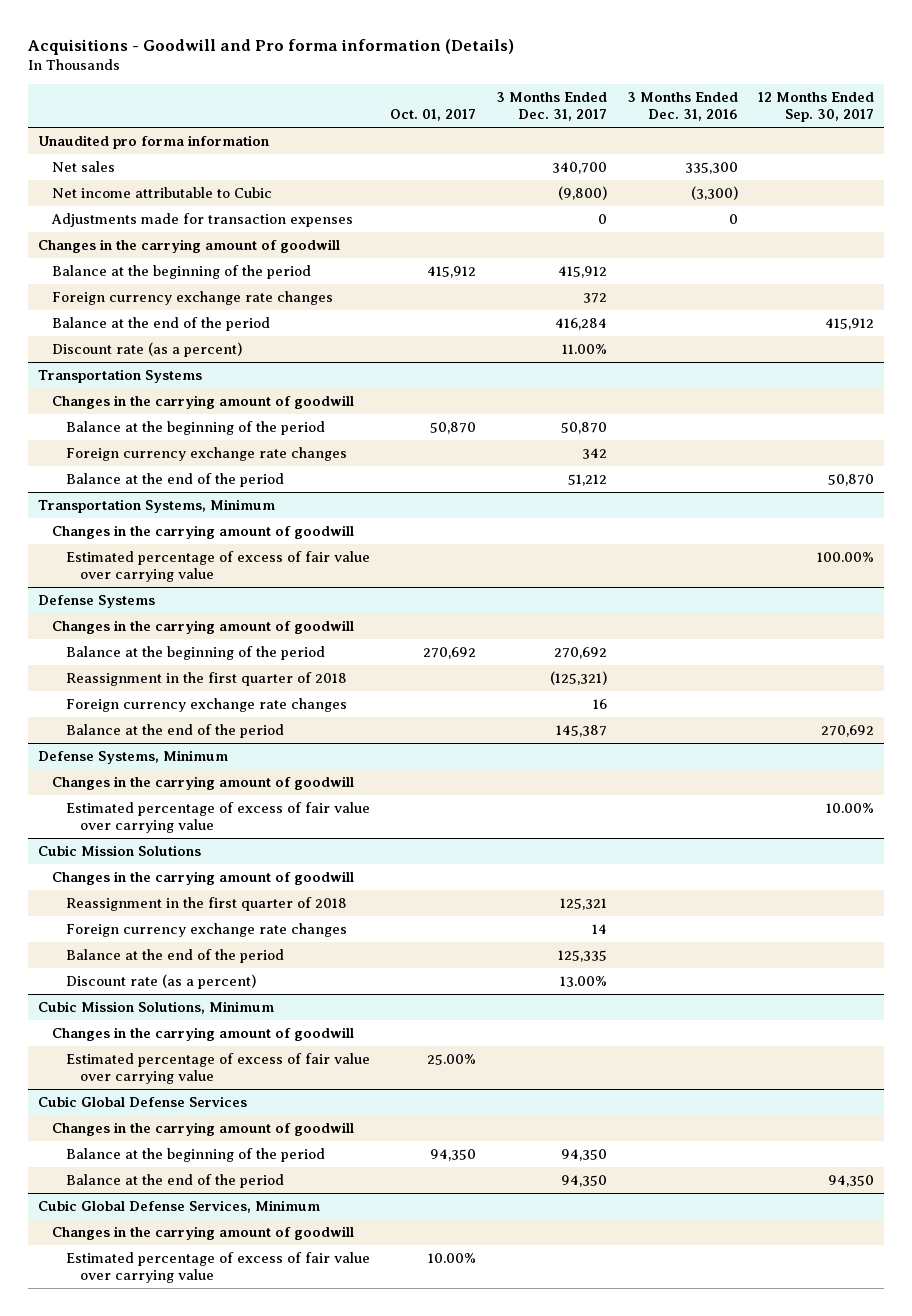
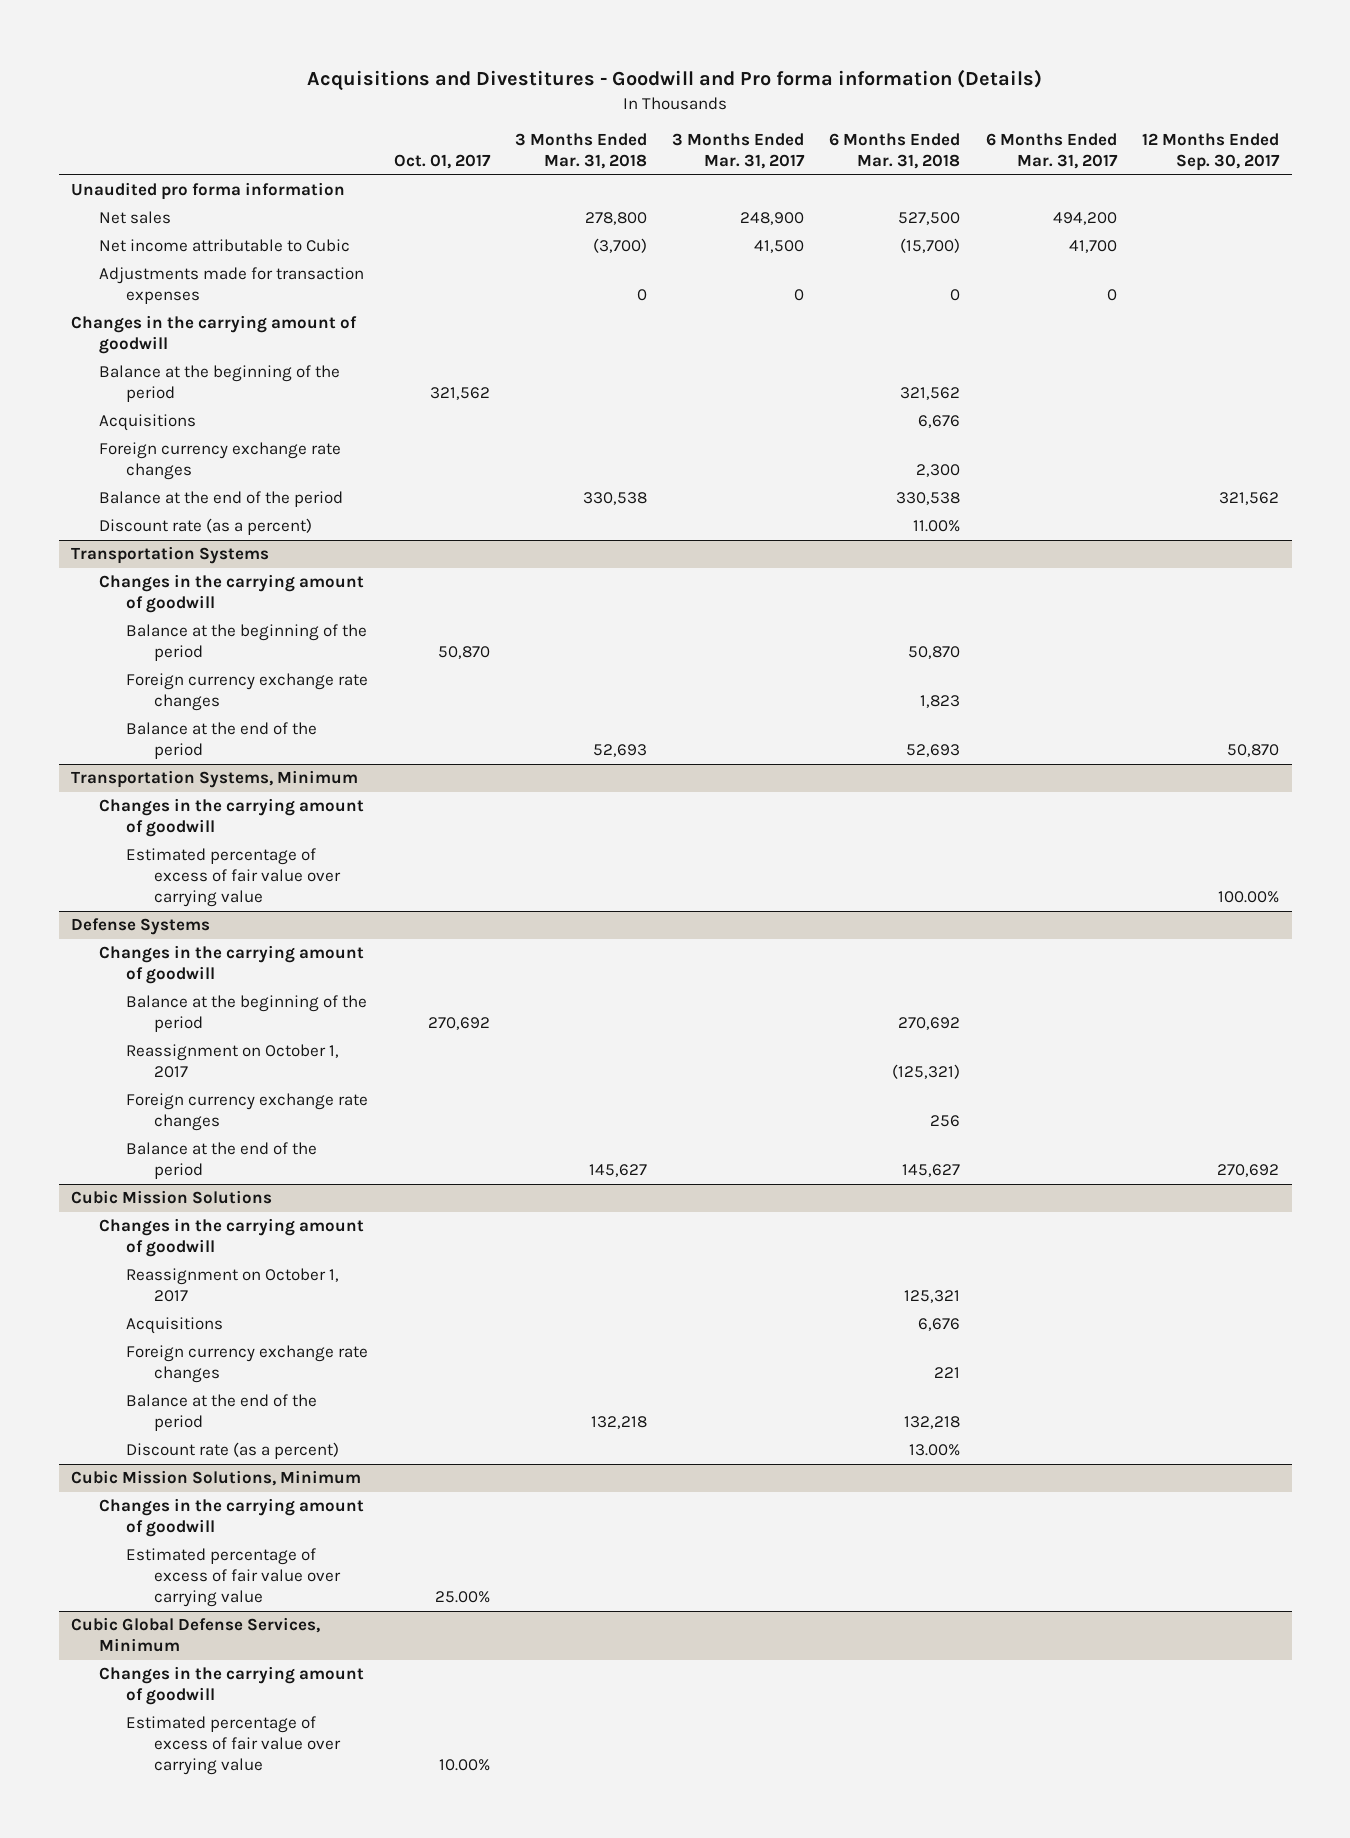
- Acquisitions - Goodwill and Pro forma information (Details)
+ Acquisitions and Divestitures - Goodwill and Pro forma information (Details)
- | Oct. 01, 2017 | 3 Months Ended Dec. 31, 2017 | 3 Months Ended Dec. 31, 2016 | 12 Months Ended Sep. 30, 2017
+ | Oct. 01, 2017 | 3 Months Ended Mar. 31, 2018 | 3 Months Ended Mar. 31, 2017 | 6 Months Ended Mar. 31, 2018 | 6 Months Ended Mar. 31, 2017 | 12 Months Ended Sep. 30, 2017
- Balance at the beginning of the period | 415,912 | 415,912 | |
+ Balance at the beginning of the period | 321,562 | | | 321,562 | |
+ Acquisitions | | | | 6,676 | |
- Balance at the end of the period | | 416,284 | | 415,912
+ Balance at the end of the period | | 330,538 | | 330,538 | | 321,562
@ Defense Systems
- Reassignment in the first quarter of 2018 | | (125,321) | |
+ Reassignment on October 1, 2017 | | | | (125,321) | |
- Defense Systems, Minimum
- Changes in the carrying amount of goodwill
- Estimated percentage of excess of fair value over carrying value | | | | 10.00%
@ Cubic Mission Solutions
- Reassignment in the first quarter of 2018 | | 125,321 | |
+ Reassignment on October 1, 2017 | | | | 125,321 | |
+ Acquisitions | | | | 6,676 | |
- Cubic Global Defense Services
- Changes in the carrying amount of goodwill
- Balance at the beginning of the period | 94,350 | 94,350 | |
- Balance at the end of the period | | 94,350 | | 94,350

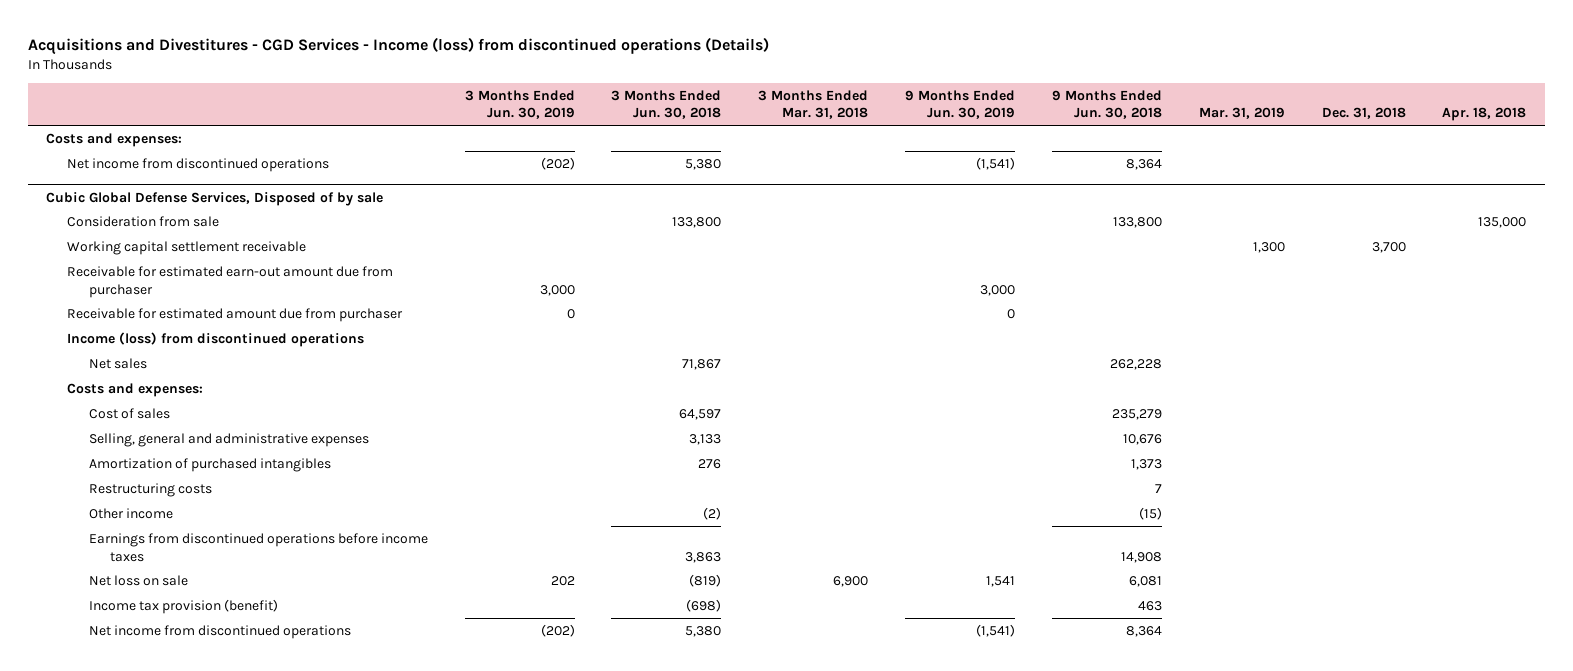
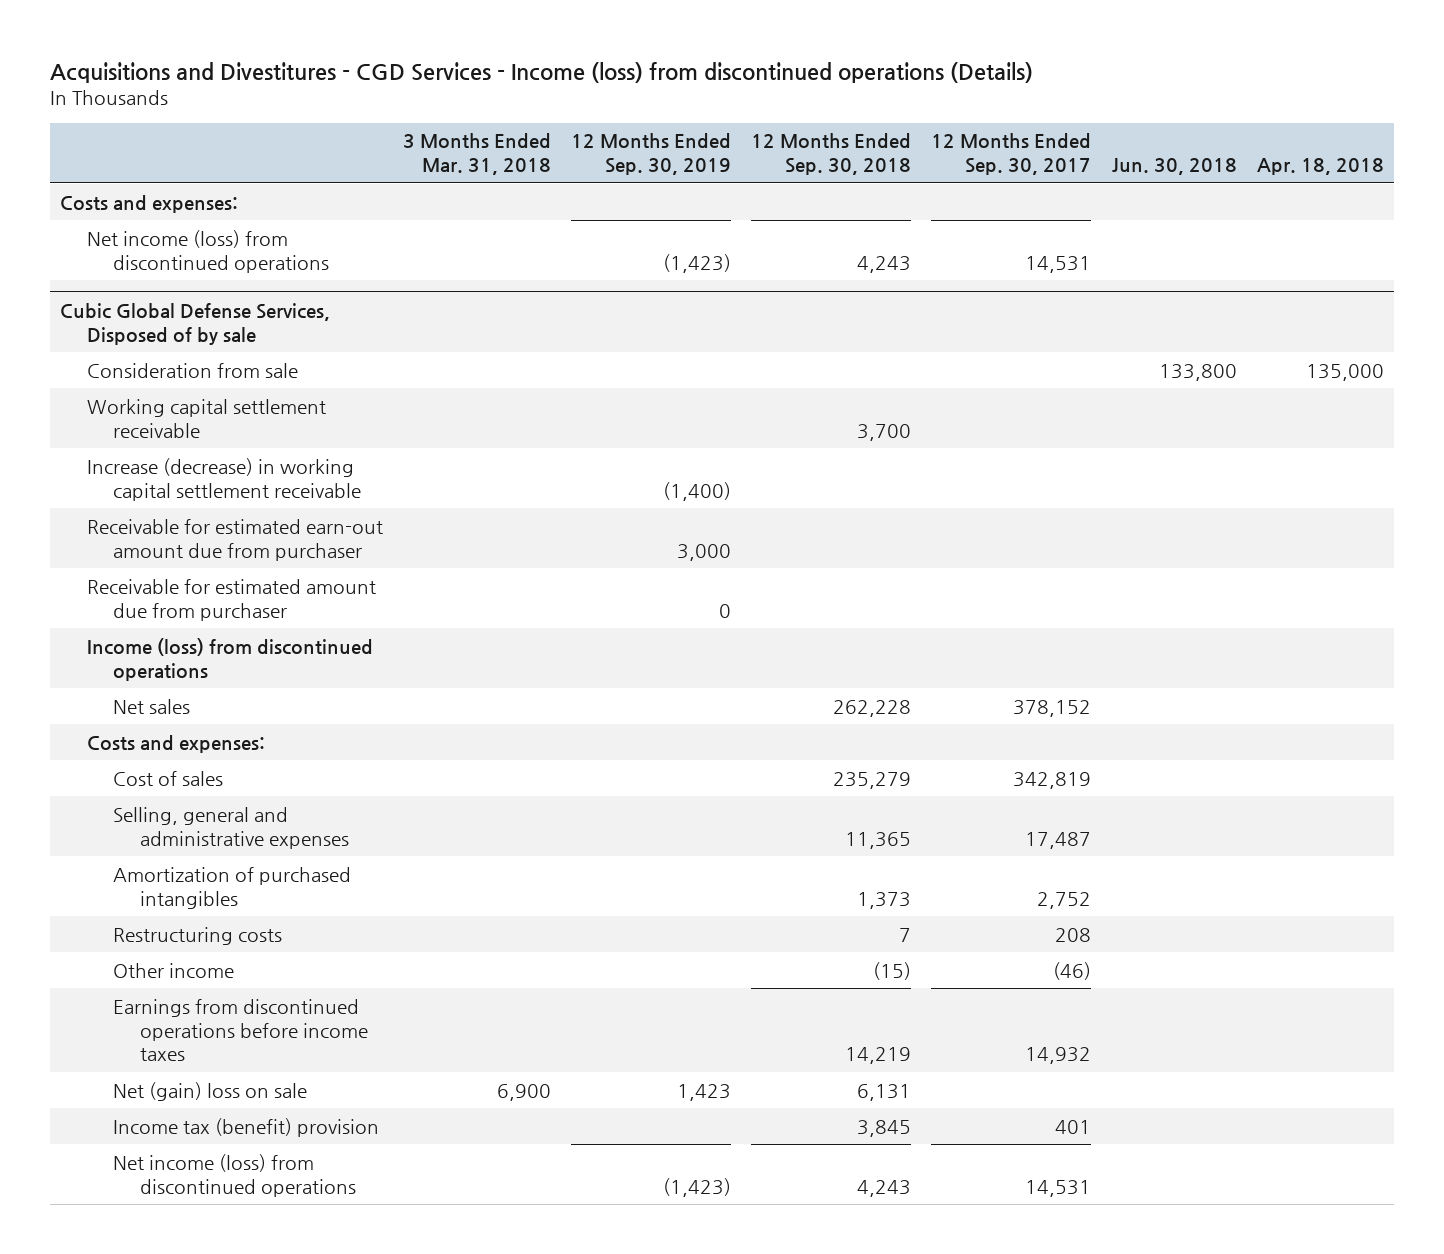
- | 3 Months Ended Jun. 30, 2019 | 3 Months Ended Jun. 30, 2018 | 3 Months Ended Mar. 31, 2018 | 9 Months Ended Jun. 30, 2019 | 9 Months Ended Jun. 30, 2018 | Mar. 31, 2019 | Dec. 31, 2018 | Apr. 18, 2018
+ | 3 Months Ended Mar. 31, 2018 | 12 Months Ended Sep. 30, 2019 | 12 Months Ended Sep. 30, 2018 | 12 Months Ended Sep. 30, 2017 | Jun. 30, 2018 | Apr. 18, 2018
- Net income from discontinued operations | (202) | 5,380 | | (1,541) | 8,364 | | |
+ Net income (loss) from discontinued operations | | (1,423) | 4,243 | 14,531 | |
@ Cubic Global Defense Services, Disposed of by sale
+ Increase (decrease) in working capital settlement receivable | | (1,400) | | | |
- Net loss on sale | 202 | (819) | 6,900 | 1,541 | 6,081 | | |
- Income tax provision (benefit) | | (698) | | | 463 | | |
- Net income from discontinued operations | (202) | 5,380 | | (1,541) | 8,364 | | |
+ Net (gain) loss on sale | 6,900 | 1,423 | 6,131 | | |
+ Income tax (benefit) provision | | | 3,845 | 401 | |
+ Net income (loss) from discontinued operations | | (1,423) | 4,243 | 14,531 | |

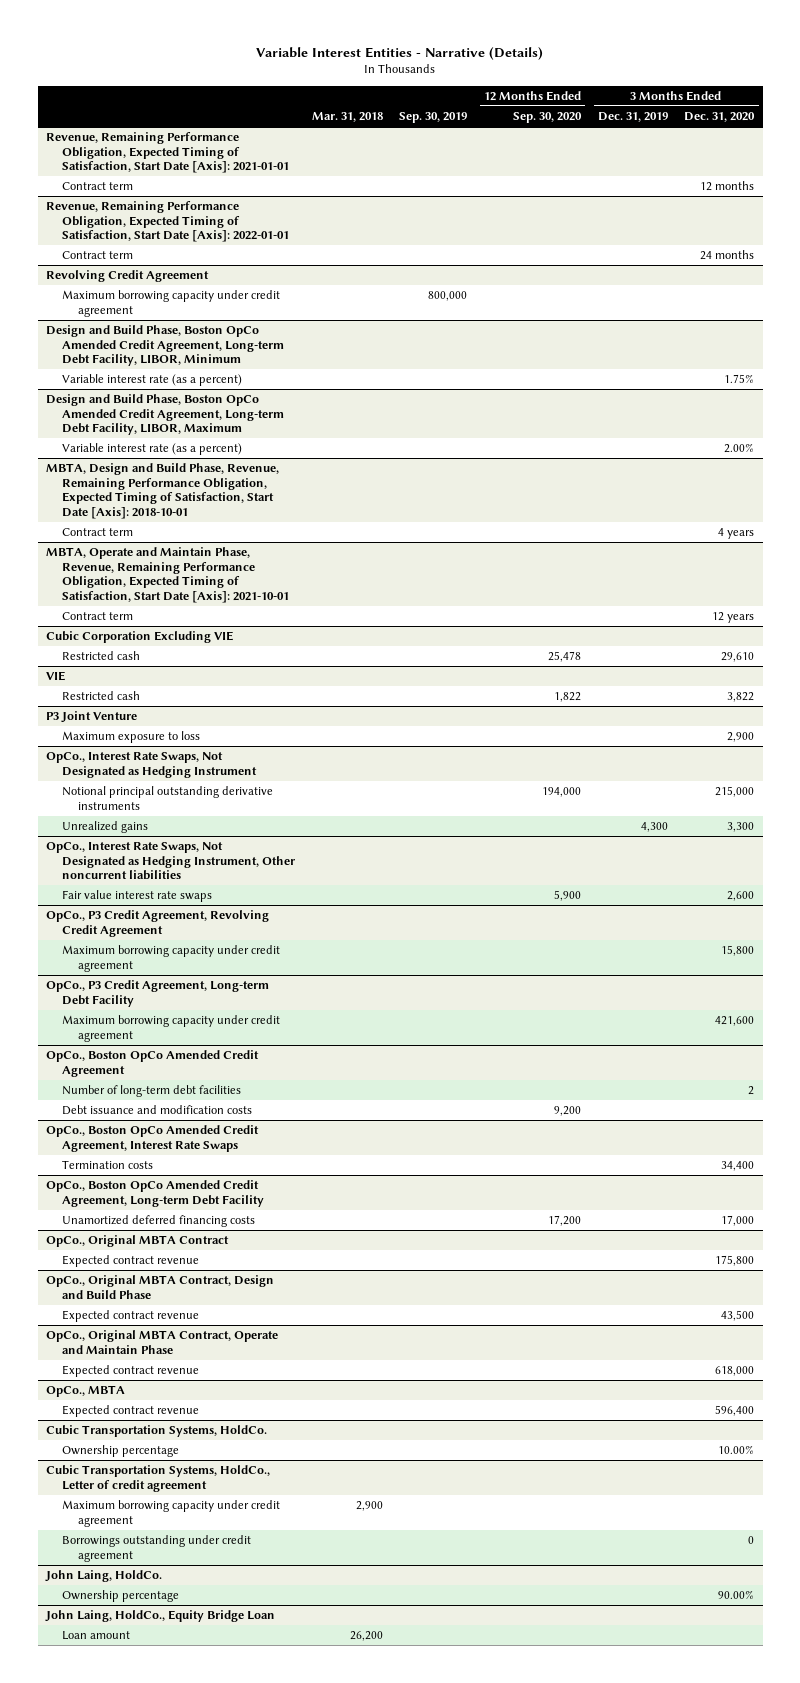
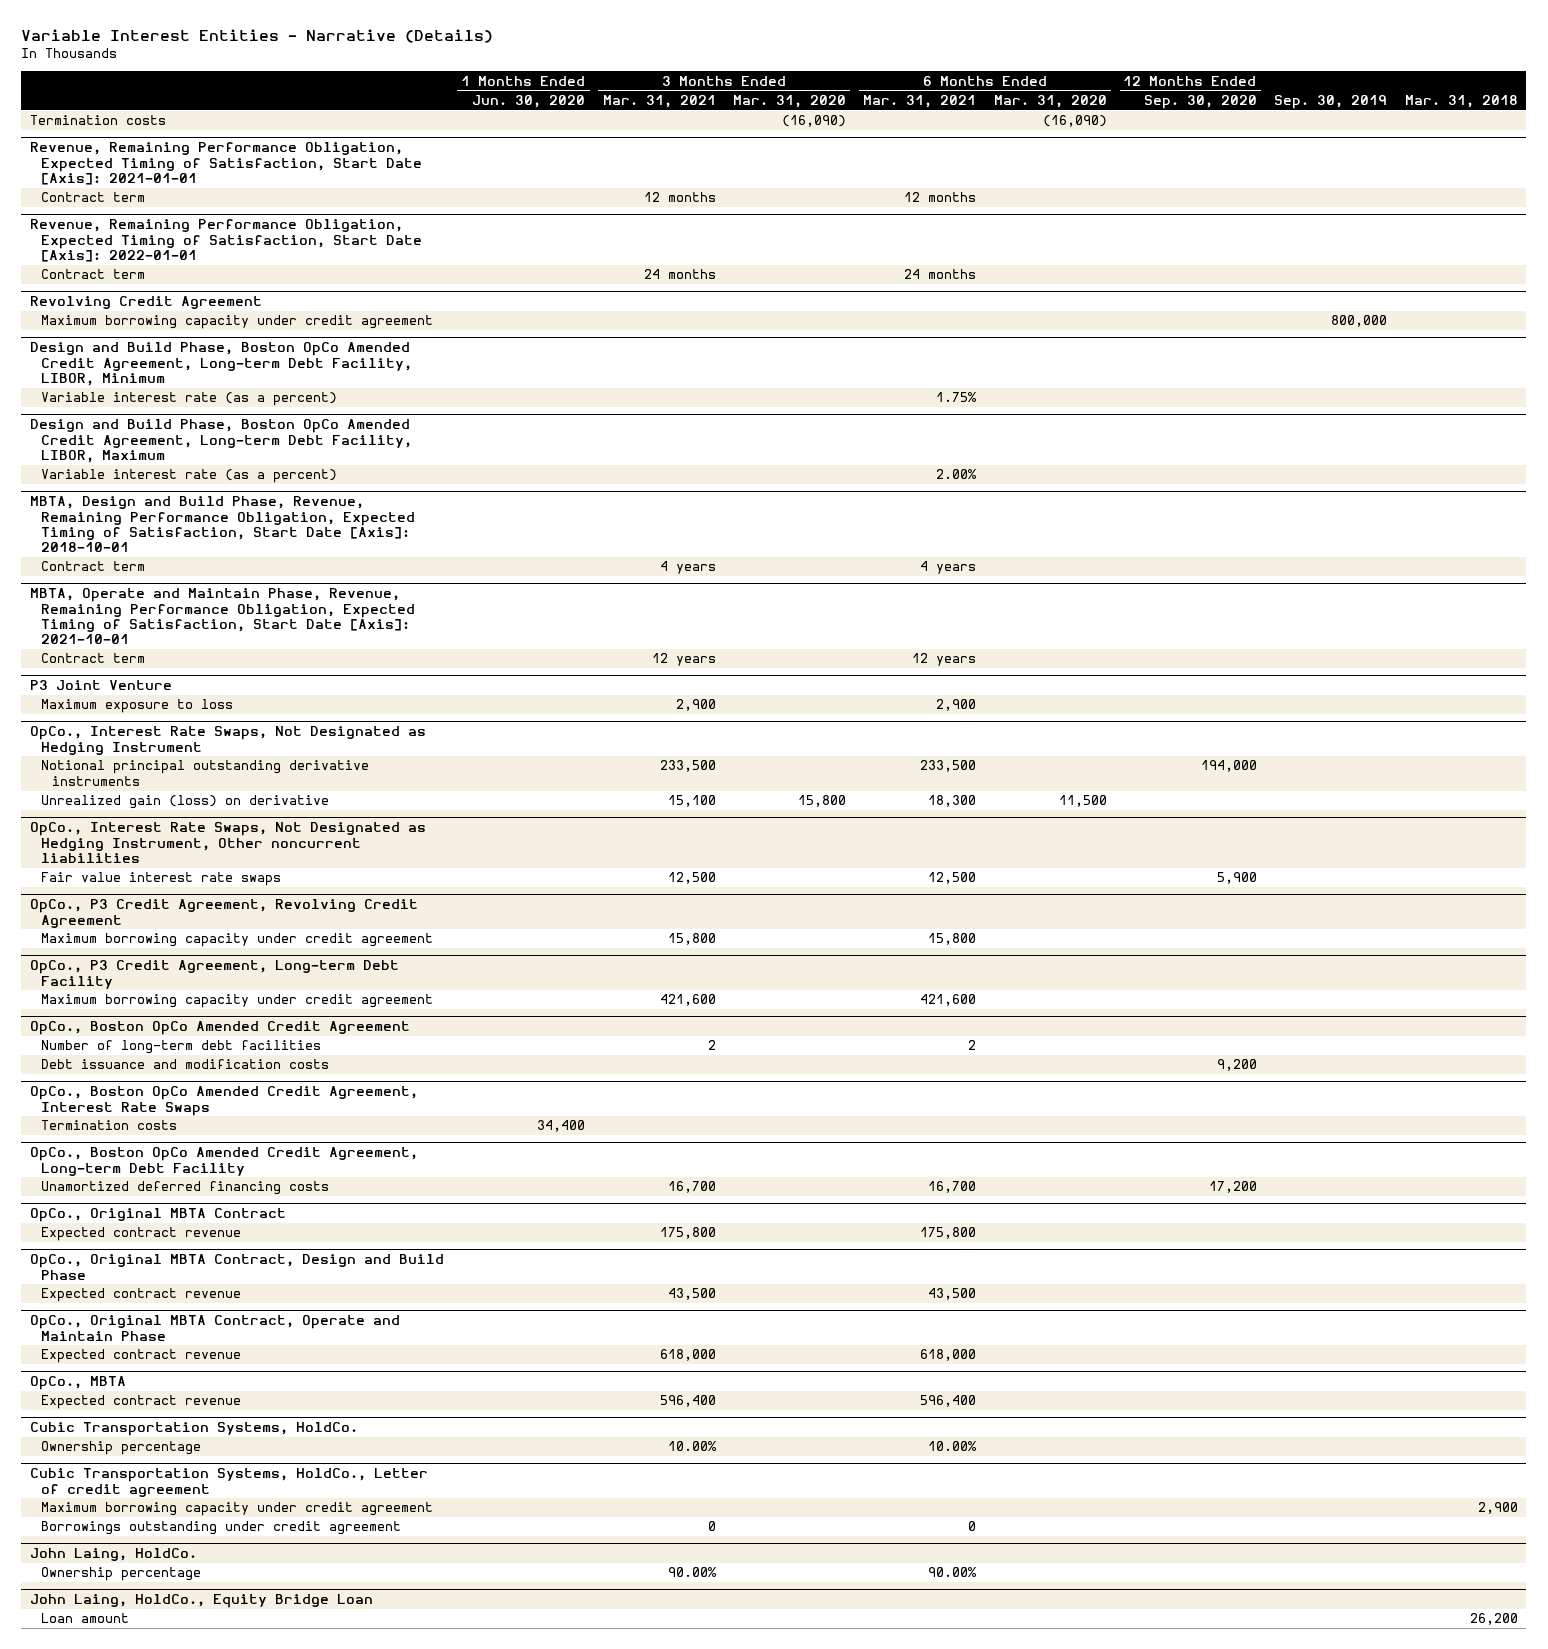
- | Mar. 31, 2018 | Sep. 30, 2019 | 12 Months Ended Sep. 30, 2020 | 3 Months Ended Dec. 31, 2019 | 3 Months Ended Dec. 31, 2020
+ | 1 Months Ended Jun. 30, 2020 | 3 Months Ended Mar. 31, 2021 | 3 Months Ended Mar. 31, 2020 | 6 Months Ended Mar. 31, 2021 | 6 Months Ended Mar. 31, 2020 | 12 Months Ended Sep. 30, 2020 | Sep. 30, 2019 | Mar. 31, 2018
+ Termination costs | | | (16,090) | | (16,090) | | |
- Cubic Corporation Excluding VIE
- Restricted cash | | | 25,478 | | 29,610
- VIE
- Restricted cash | | | 1,822 | | 3,822
@ OpCo., Interest Rate Swaps, Not Designated as Hedging Instrument
- Unrealized gains | | | | 4,300 | 3,300
+ Unrealized gain (loss) on derivative | | 15,100 | 15,800 | 18,300 | 11,500 | | |

